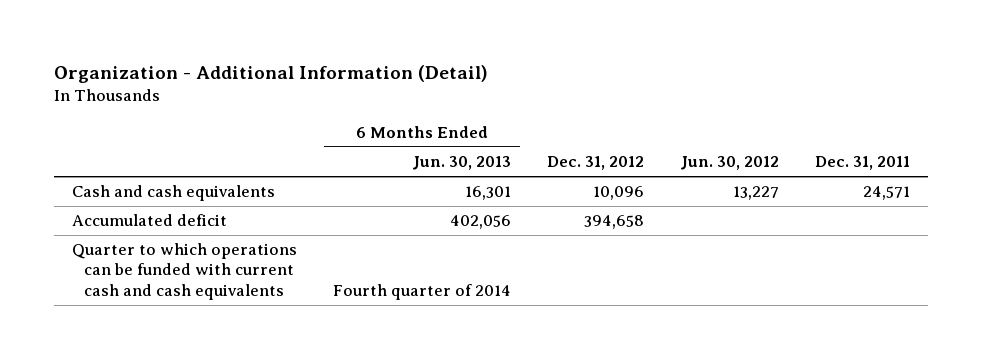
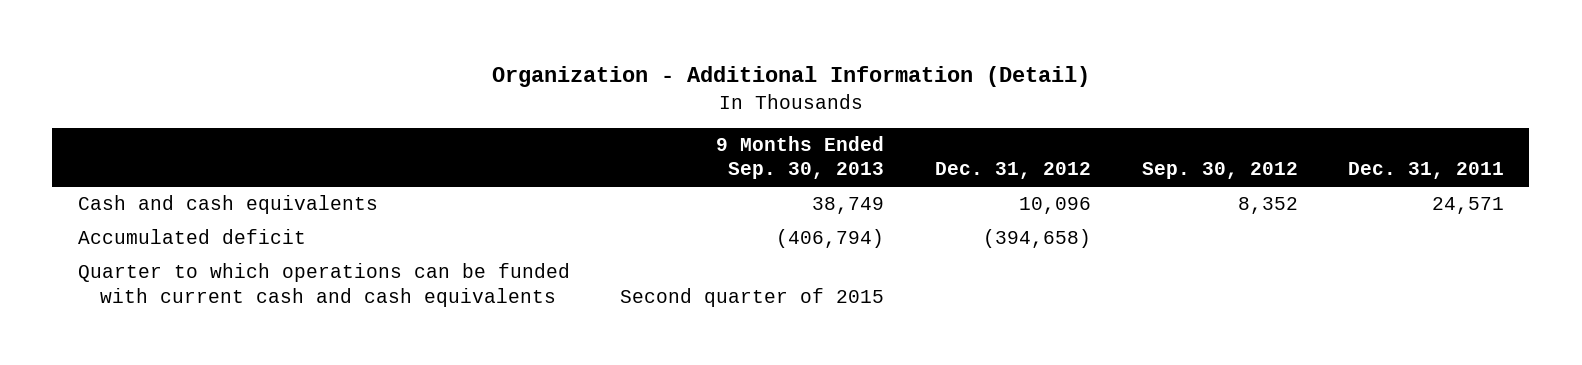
- | 6 Months Ended Jun. 30, 2013 | Dec. 31, 2012 | Jun. 30, 2012 | Dec. 31, 2011
+ | 9 Months Ended Sep. 30, 2013 | Dec. 31, 2012 | Sep. 30, 2012 | Dec. 31, 2011
- Accumulated deficit | 402,056 | 394,658 | |
+ Accumulated deficit | (406,794) | (394,658) | |

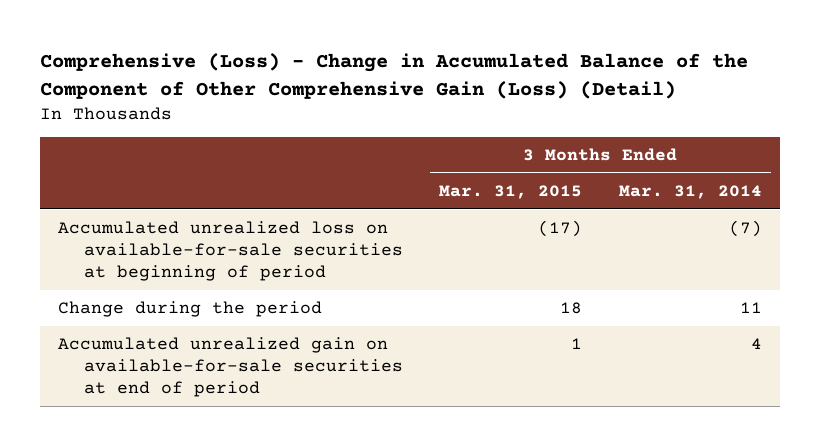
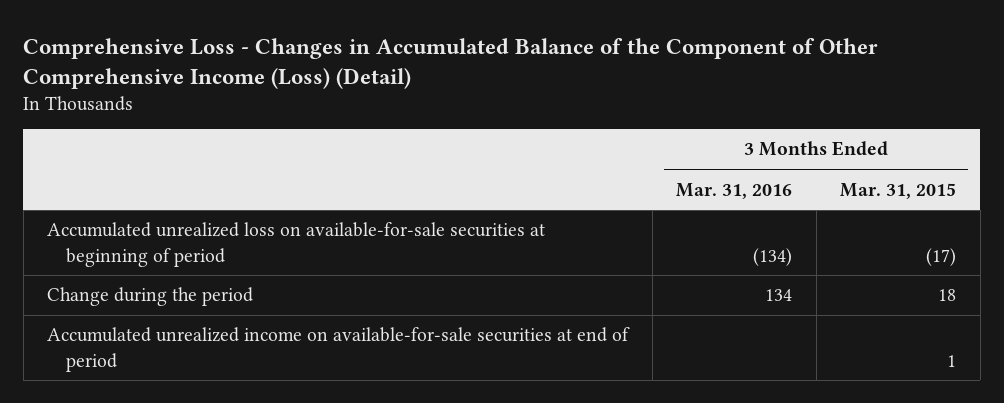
- Comprehensive (Loss) - Change in Accumulated Balance of the Component of Other Comprehensive Gain (Loss) (Detail)
+ Comprehensive Loss - Changes in Accumulated Balance of the Component of Other Comprehensive Income (Loss) (Detail)
- | 3 Months Ended Mar. 31, 2015 | 3 Months Ended Mar. 31, 2014
+ | 3 Months Ended Mar. 31, 2016 | 3 Months Ended Mar. 31, 2015
- Accumulated unrealized gain on available-for-sale securities at end of period | 1 | 4
+ Accumulated unrealized income on available-for-sale securities at end of period | | 1

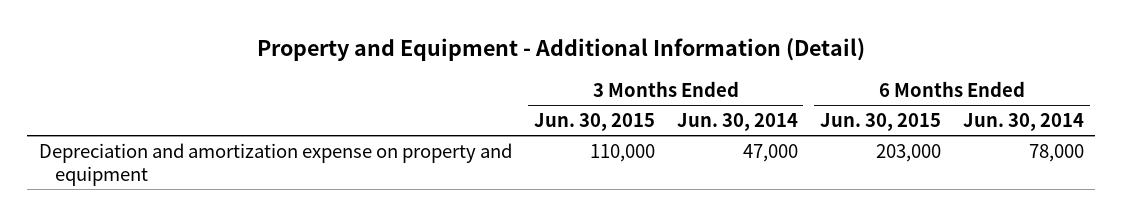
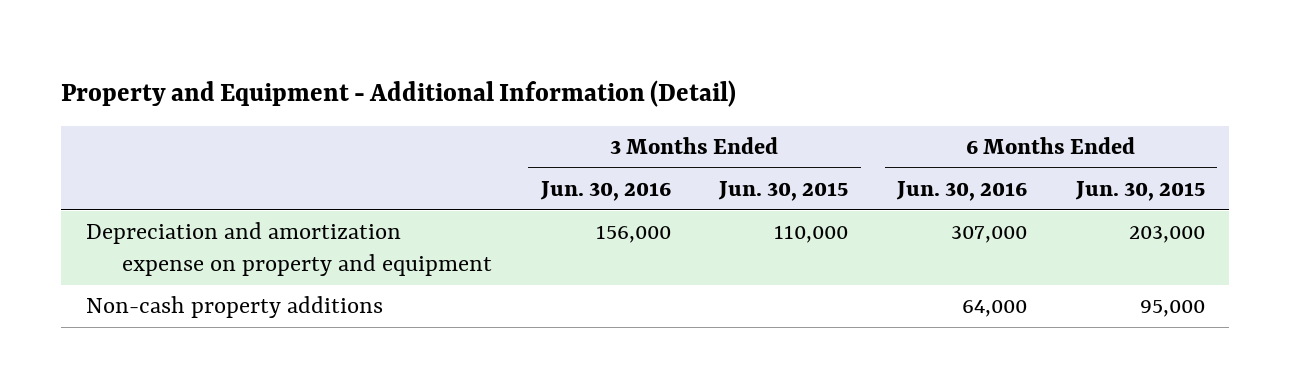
- | 3 Months Ended Jun. 30, 2015 | 3 Months Ended Jun. 30, 2014 | 6 Months Ended Jun. 30, 2015 | 6 Months Ended Jun. 30, 2014
+ | 3 Months Ended Jun. 30, 2016 | 3 Months Ended Jun. 30, 2015 | 6 Months Ended Jun. 30, 2016 | 6 Months Ended Jun. 30, 2015
+ Non-cash property additions | | | 64,000 | 95,000

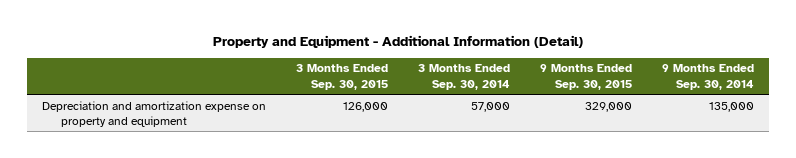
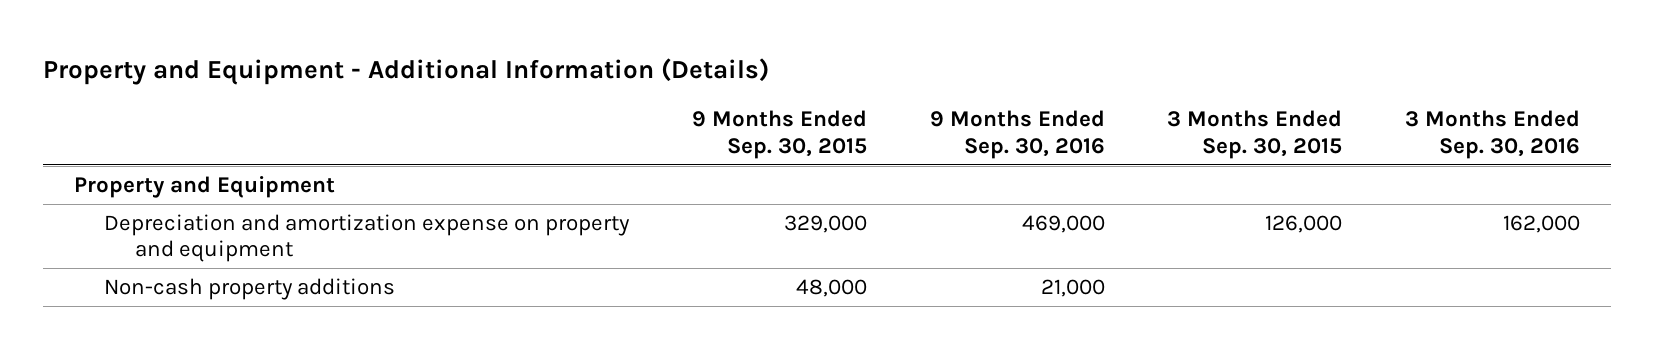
- Property and Equipment - Additional Information (Detail)
+ Property and Equipment - Additional Information (Details)
- | 3 Months Ended Sep. 30, 2015 | 3 Months Ended Sep. 30, 2014 | 9 Months Ended Sep. 30, 2015 | 9 Months Ended Sep. 30, 2014
+ | 9 Months Ended Sep. 30, 2015 | 9 Months Ended Sep. 30, 2016 | 3 Months Ended Sep. 30, 2015 | 3 Months Ended Sep. 30, 2016
+ Property and Equipment
+ Non-cash property additions | 48,000 | 21,000 | |

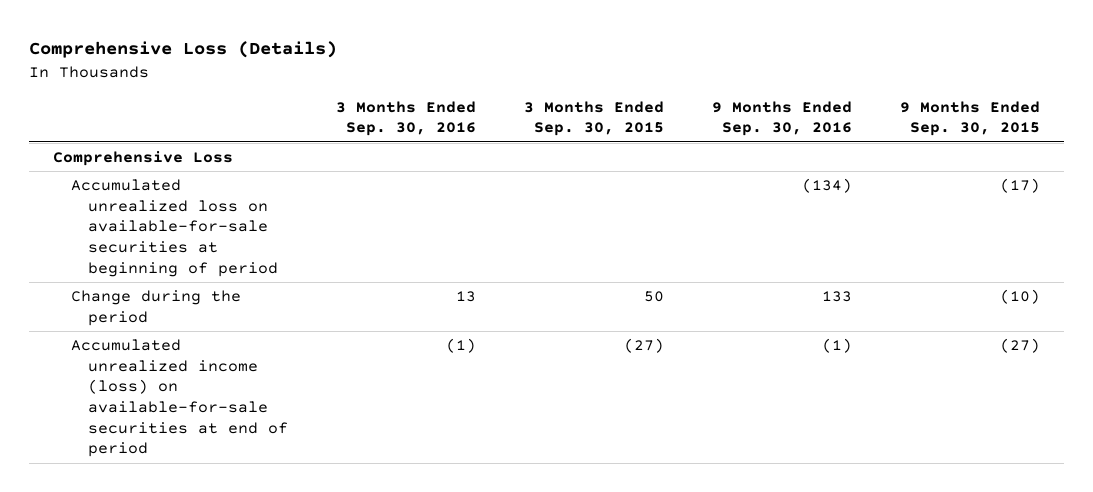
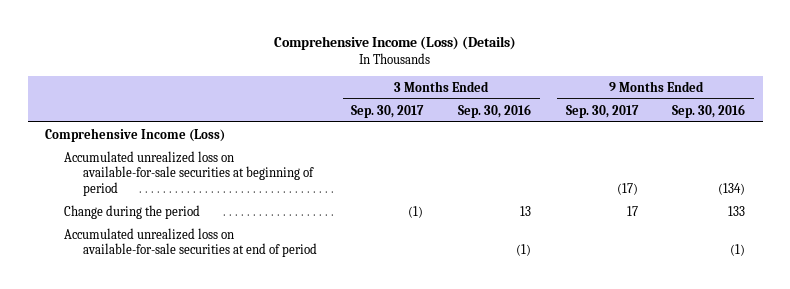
- Comprehensive Loss (Details)
+ Comprehensive Income (Loss) (Details)
- | 3 Months Ended Sep. 30, 2016 | 3 Months Ended Sep. 30, 2015 | 9 Months Ended Sep. 30, 2016 | 9 Months Ended Sep. 30, 2015
+ | 3 Months Ended Sep. 30, 2017 | 3 Months Ended Sep. 30, 2016 | 9 Months Ended Sep. 30, 2017 | 9 Months Ended Sep. 30, 2016
- Comprehensive Loss
+ Comprehensive Income (Loss)
- Accumulated unrealized income (loss) on available-for-sale securities at end of period | (1) | (27) | (1) | (27)
+ Accumulated unrealized loss on available-for-sale securities at end of period | | (1) | | (1)

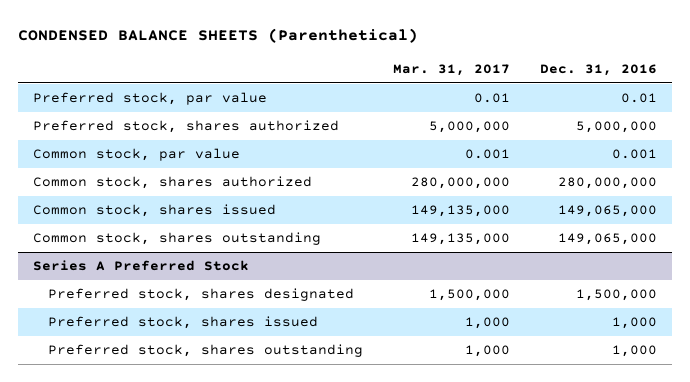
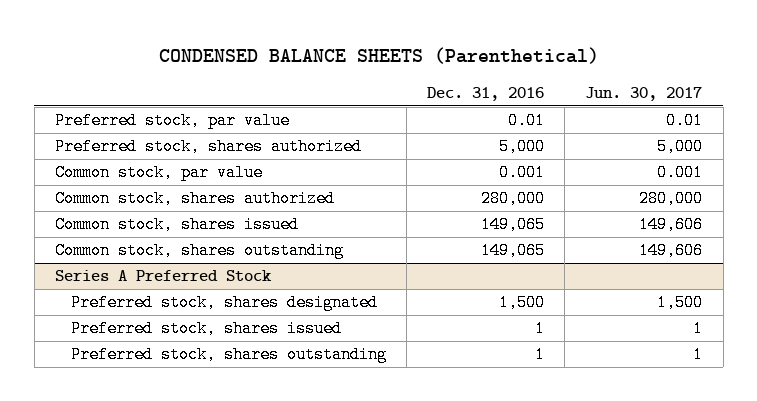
- | Mar. 31, 2017 | Dec. 31, 2016
+ | Dec. 31, 2016 | Jun. 30, 2017
- Preferred stock, shares authorized | 5,000,000 | 5,000,000
+ Preferred stock, shares authorized | 5,000 | 5,000
- Common stock, shares authorized | 280,000,000 | 280,000,000
- Common stock, shares issued | 149,135,000 | 149,065,000
- Common stock, shares outstanding | 149,135,000 | 149,065,000
+ Common stock, shares authorized | 280,000 | 280,000
+ Common stock, shares issued | 149,065 | 149,606
+ Common stock, shares outstanding | 149,065 | 149,606
@ Series A Preferred Stock
- Preferred stock, shares designated | 1,500,000 | 1,500,000
- Preferred stock, shares issued | 1,000 | 1,000
- Preferred stock, shares outstanding | 1,000 | 1,000
+ Preferred stock, shares designated | 1,500 | 1,500
+ Preferred stock, shares issued | 1 | 1
+ Preferred stock, shares outstanding | 1 | 1

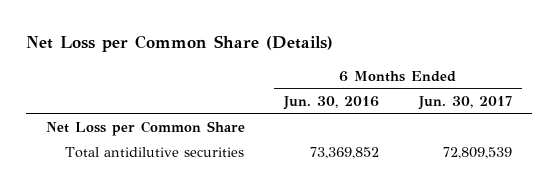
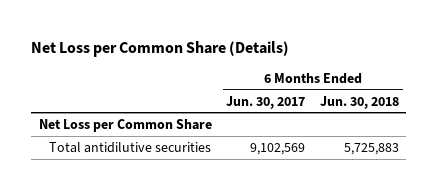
- | 6 Months Ended Jun. 30, 2016 | 6 Months Ended Jun. 30, 2017
+ | 6 Months Ended Jun. 30, 2017 | 6 Months Ended Jun. 30, 2018
- Total antidilutive securities | 73,369,852 | 72,809,539
+ Total antidilutive securities | 9,102,569 | 5,725,883

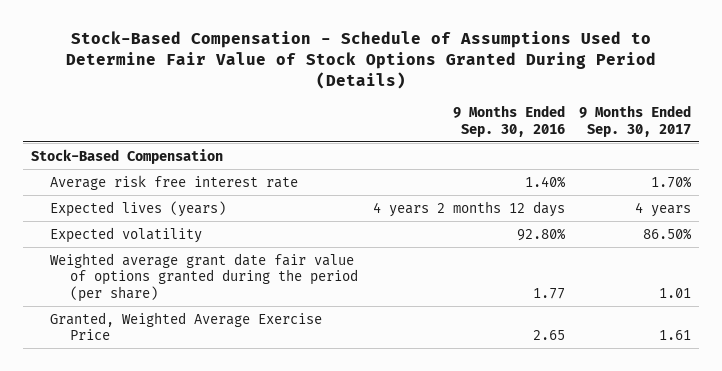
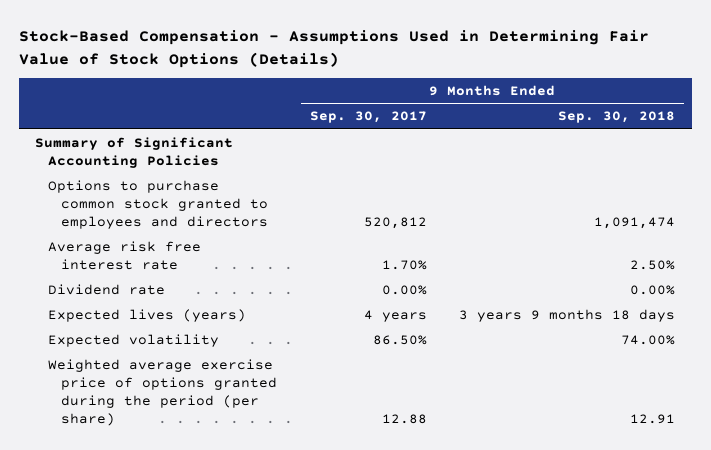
- Stock-Based Compensation - Schedule of Assumptions Used to Determine Fair Value of Stock Options Granted During Period (Details)
+ Stock-Based Compensation - Assumptions Used in Determining Fair Value of Stock Options (Details)
- | 9 Months Ended Sep. 30, 2016 | 9 Months Ended Sep. 30, 2017
+ | 9 Months Ended Sep. 30, 2017 | 9 Months Ended Sep. 30, 2018
- Stock-Based Compensation
+ Summary of Significant Accounting Policies
+ Options to purchase common stock granted to employees and directors | 520,812 | 1,091,474
+ Dividend rate | 0.00% | 0.00%
- Weighted average grant date fair value of options granted during the period (per share) | 1.77 | 1.01
- Granted, Weighted Average Exercise Price | 2.65 | 1.61
+ Weighted average exercise price of options granted during the period (per share) | 12.88 | 12.91

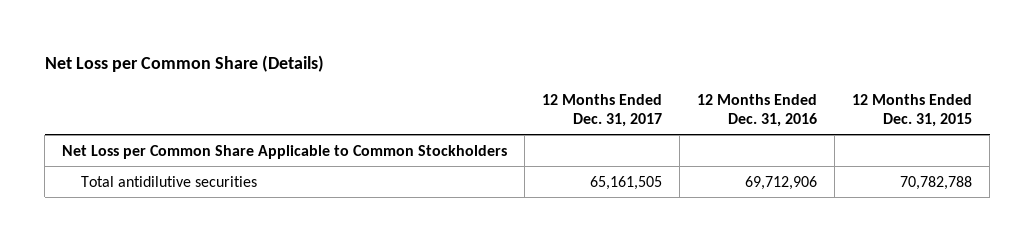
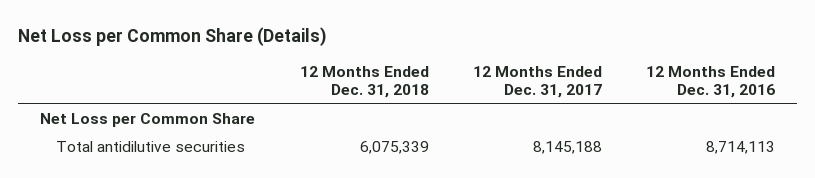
- | 12 Months Ended Dec. 31, 2017 | 12 Months Ended Dec. 31, 2016 | 12 Months Ended Dec. 31, 2015
+ | 12 Months Ended Dec. 31, 2018 | 12 Months Ended Dec. 31, 2017 | 12 Months Ended Dec. 31, 2016
- Net Loss per Common Share Applicable to Common Stockholders
- Total antidilutive securities | 65,161,505 | 69,712,906 | 70,782,788
+ Net Loss per Common Share
+ Total antidilutive securities | 6,075,339 | 8,145,188 | 8,714,113

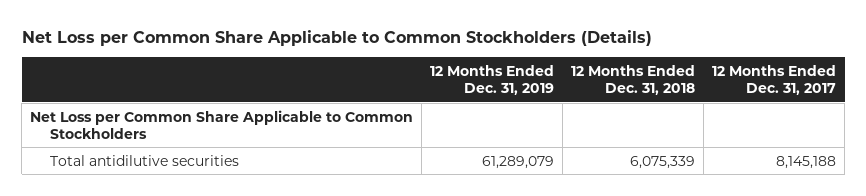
- Net Loss per Common Share (Details)
+ Net Loss per Common Share Applicable to Common Stockholders (Details)
- | 12 Months Ended Dec. 31, 2018 | 12 Months Ended Dec. 31, 2017 | 12 Months Ended Dec. 31, 2016
+ | 12 Months Ended Dec. 31, 2019 | 12 Months Ended Dec. 31, 2018 | 12 Months Ended Dec. 31, 2017
- Net Loss per Common Share
+ Net Loss per Common Share Applicable to Common Stockholders

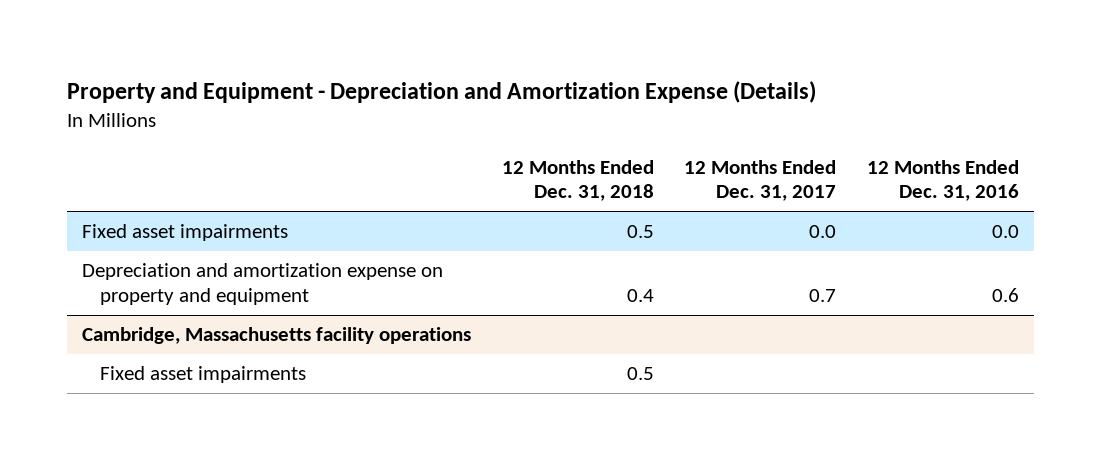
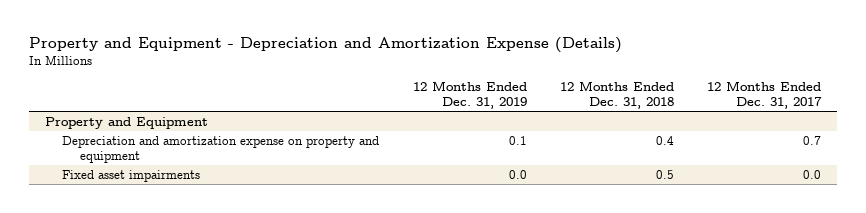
- | 12 Months Ended Dec. 31, 2018 | 12 Months Ended Dec. 31, 2017 | 12 Months Ended Dec. 31, 2016
+ | 12 Months Ended Dec. 31, 2019 | 12 Months Ended Dec. 31, 2018 | 12 Months Ended Dec. 31, 2017
+ Property and Equipment
- Cambridge, Massachusetts facility operations
- Fixed asset impairments | 0.5 | |
moved down: Fixed asset impairments | 0.0 | 0.5 | 0.0

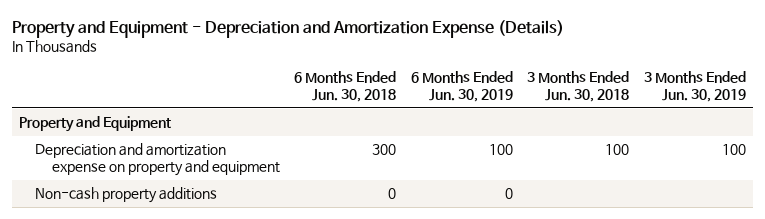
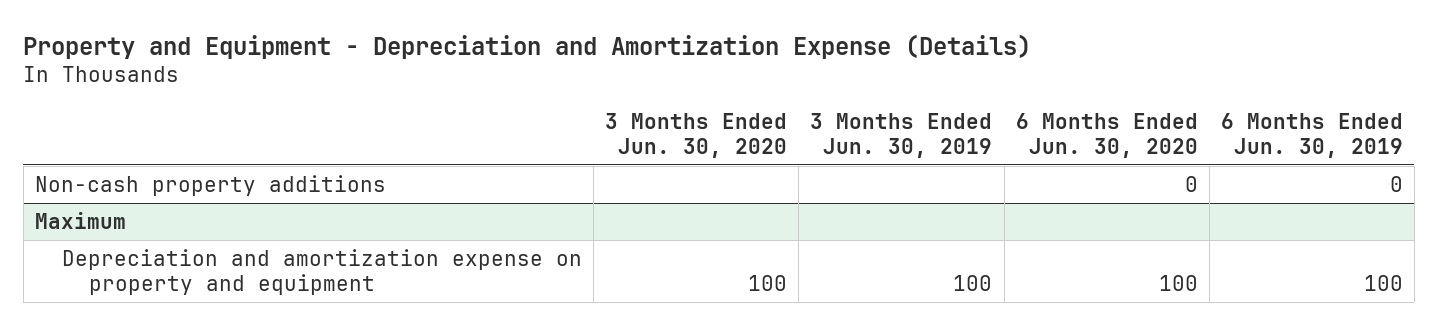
- | 6 Months Ended Jun. 30, 2018 | 6 Months Ended Jun. 30, 2019 | 3 Months Ended Jun. 30, 2018 | 3 Months Ended Jun. 30, 2019
+ | 3 Months Ended Jun. 30, 2020 | 3 Months Ended Jun. 30, 2019 | 6 Months Ended Jun. 30, 2020 | 6 Months Ended Jun. 30, 2019
- Property and Equipment
- Depreciation and amortization expense on property and equipment | 300 | 100 | 100 | 100
+ Maximum
+ Depreciation and amortization expense on property and equipment | 100 | 100 | 100 | 100

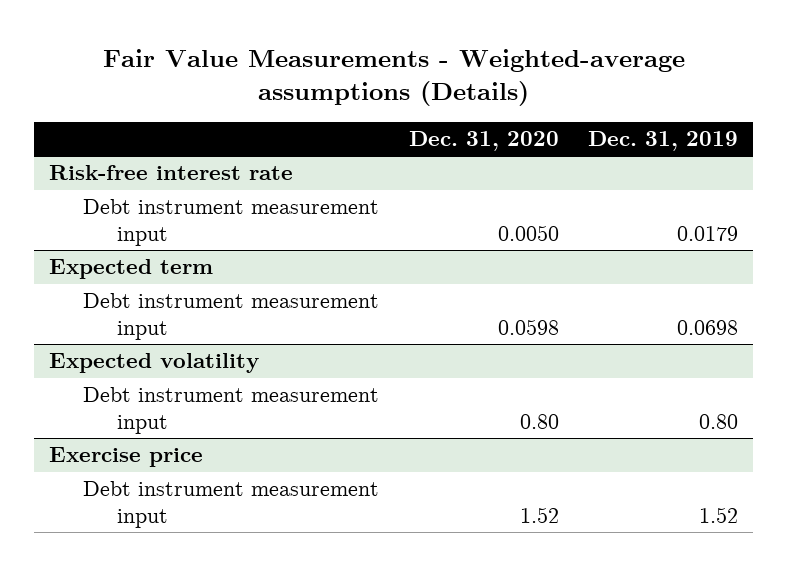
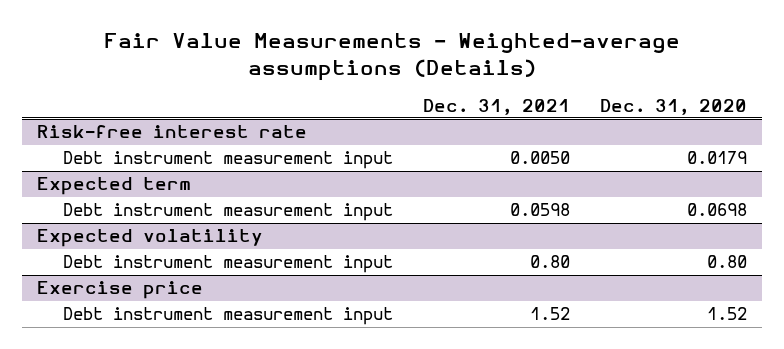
- | Dec. 31, 2020 | Dec. 31, 2019
+ | Dec. 31, 2021 | Dec. 31, 2020
@ Risk-free interest rate
- Debt instrument measurement input | 0.0050 | 0.0179
+ Debt instrument measurement input | 0.0050 | 0.0179
@ Expected term
- Debt instrument measurement input | 0.0598 | 0.0698
+ Debt instrument measurement input | 0.0598 | 0.0698

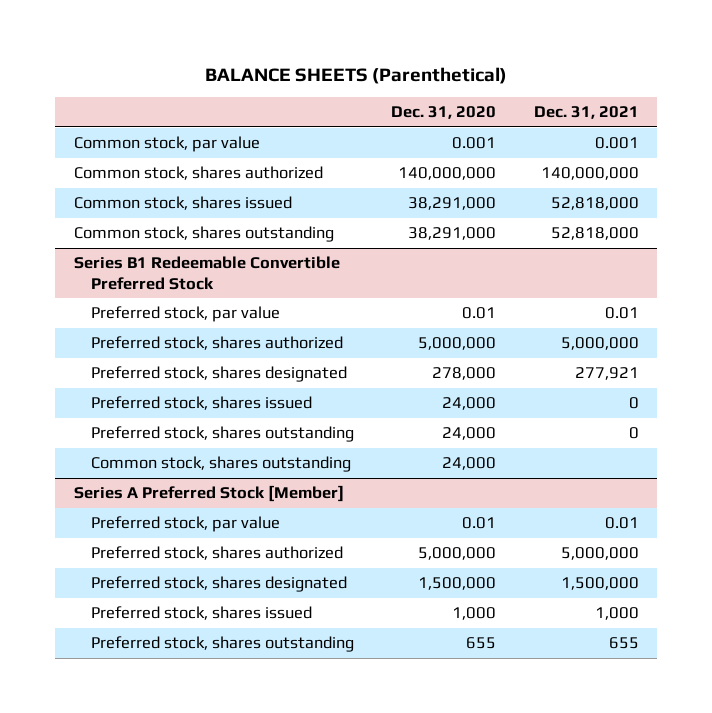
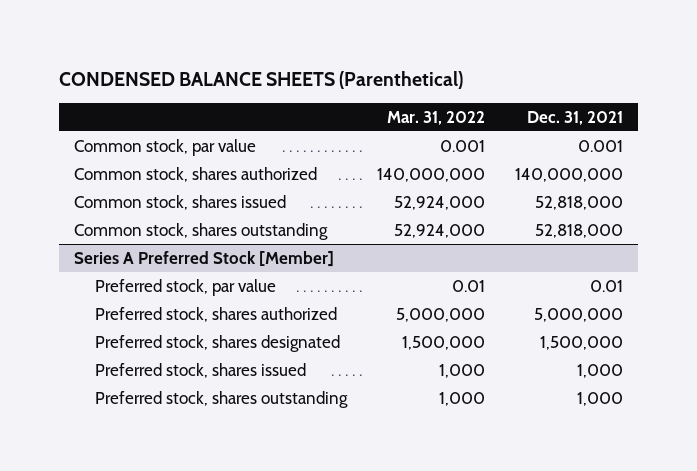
- BALANCE SHEETS (Parenthetical)
+ CONDENSED BALANCE SHEETS (Parenthetical)
- | Dec. 31, 2020 | Dec. 31, 2021
+ | Mar. 31, 2022 | Dec. 31, 2021
- Series B1 Redeemable Convertible Preferred Stock
- Preferred stock, par value | 0.01 | 0.01
- Preferred stock, shares authorized | 5,000,000 | 5,000,000
- Preferred stock, shares designated | 278,000 | 277,921
- Preferred stock, shares issued | 24,000 | 0
- Preferred stock, shares outstanding | 24,000 | 0
- Common stock, shares outstanding | 24,000 |
@ Series A Preferred Stock [Member]
- Preferred stock, shares outstanding | 655 | 655
+ Preferred stock, shares outstanding | 1,000 | 1,000

